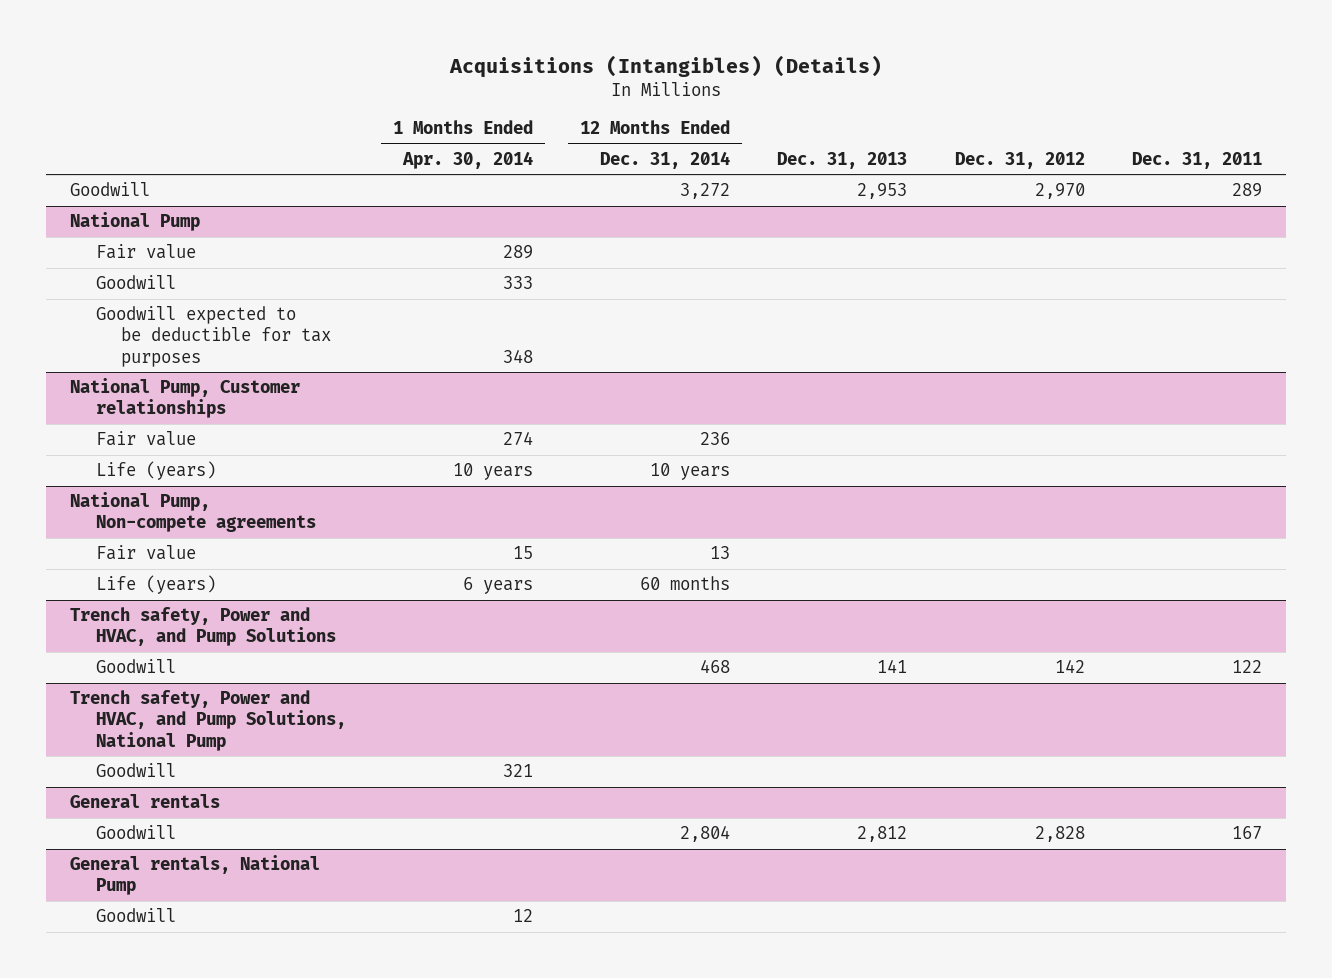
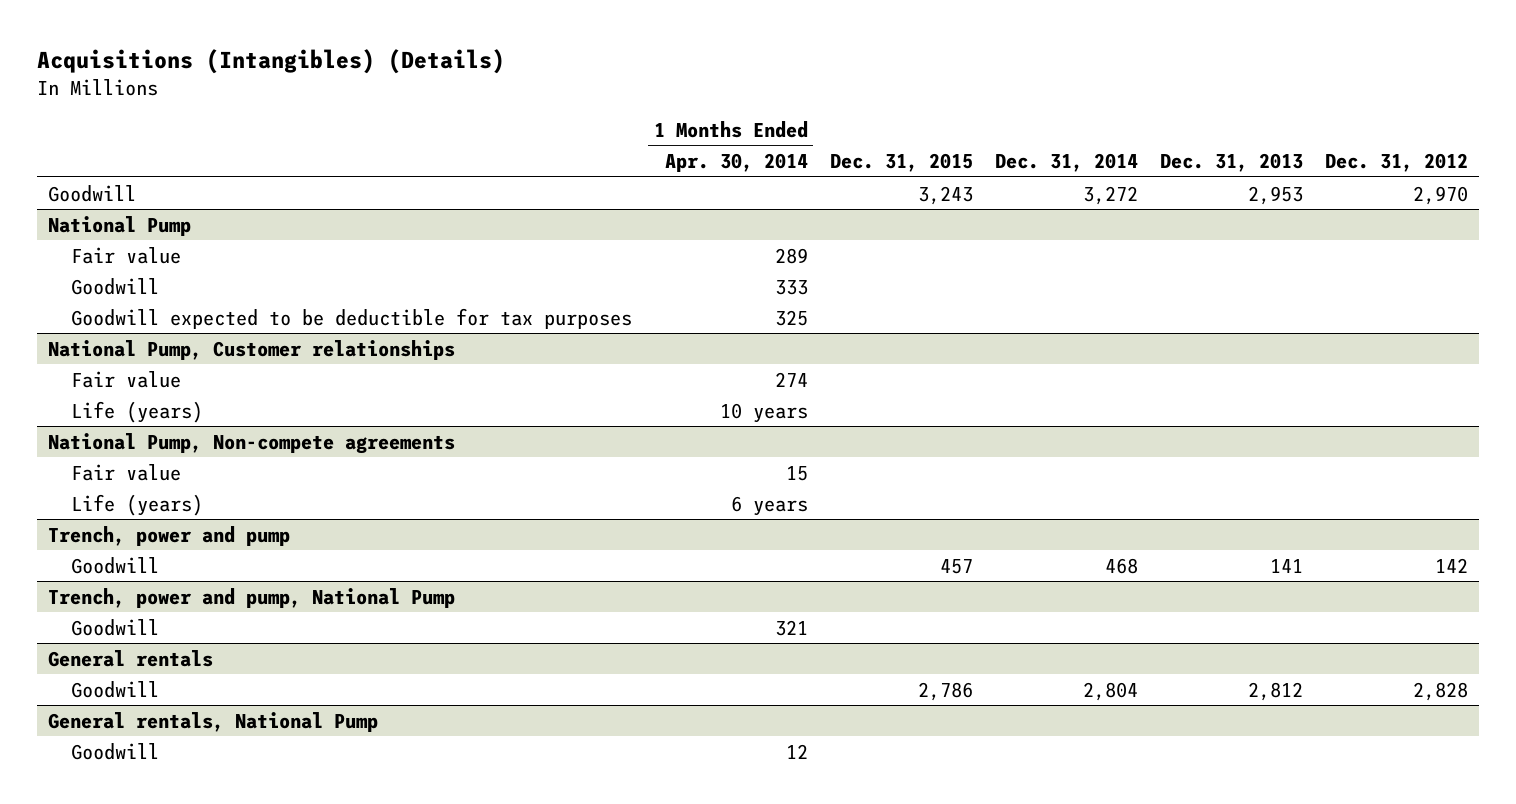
- | 1 Months Ended Apr. 30, 2014 | 12 Months Ended Dec. 31, 2014 | Dec. 31, 2013 | Dec. 31, 2012 | Dec. 31, 2011
+ | 1 Months Ended Apr. 30, 2014 | Dec. 31, 2015 | Dec. 31, 2014 | Dec. 31, 2013 | Dec. 31, 2012
@ National Pump
- Goodwill expected to be deductible for tax purposes | 348 | | | |
+ Goodwill expected to be deductible for tax purposes | 325 | | | |
- Trench safety, Power and HVAC, and Pump Solutions
+ Trench, power and pump
- Trench safety, Power and HVAC, and Pump Solutions, National Pump
+ Trench, power and pump, National Pump

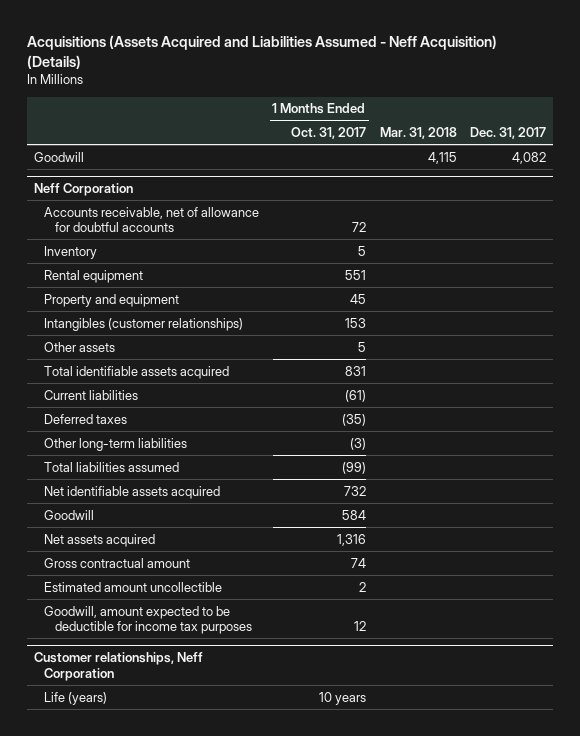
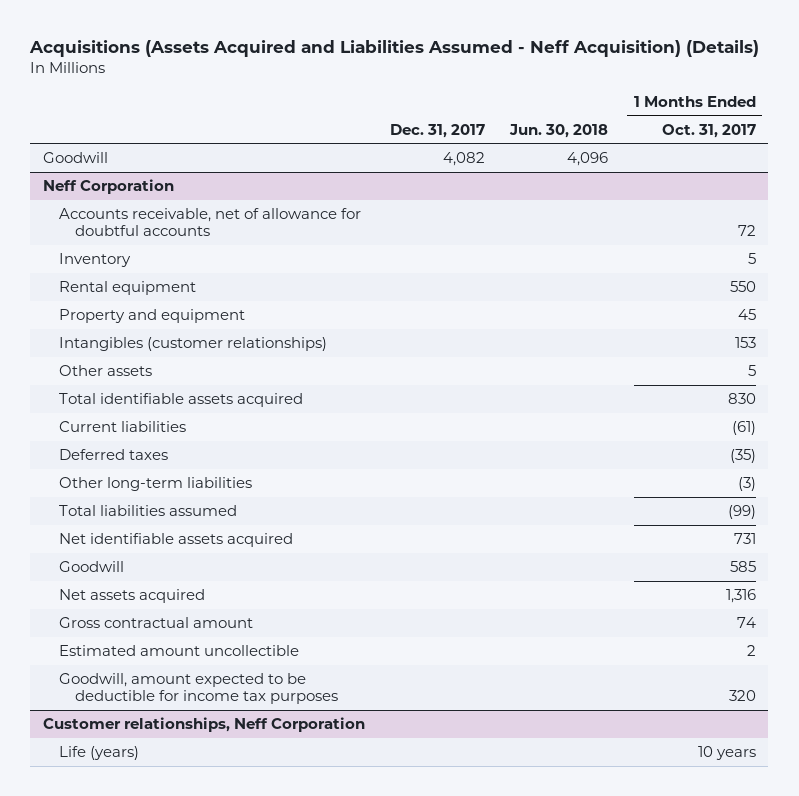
- | 1 Months Ended Oct. 31, 2017 | Mar. 31, 2018 | Dec. 31, 2017
+ | Dec. 31, 2017 | Jun. 30, 2018 | 1 Months Ended Oct. 31, 2017
@ Neff Corporation
- Rental equipment | 551 | |
+ Rental equipment | | | 550
- Total identifiable assets acquired | 831 | |
+ Total identifiable assets acquired | | | 830
- Net identifiable assets acquired | 732 | |
- Goodwill | 584 | |
+ Net identifiable assets acquired | | | 731
+ Goodwill | | | 585
- Goodwill, amount expected to be deductible for income tax purposes | 12 | |
+ Goodwill, amount expected to be deductible for income tax purposes | | | 320

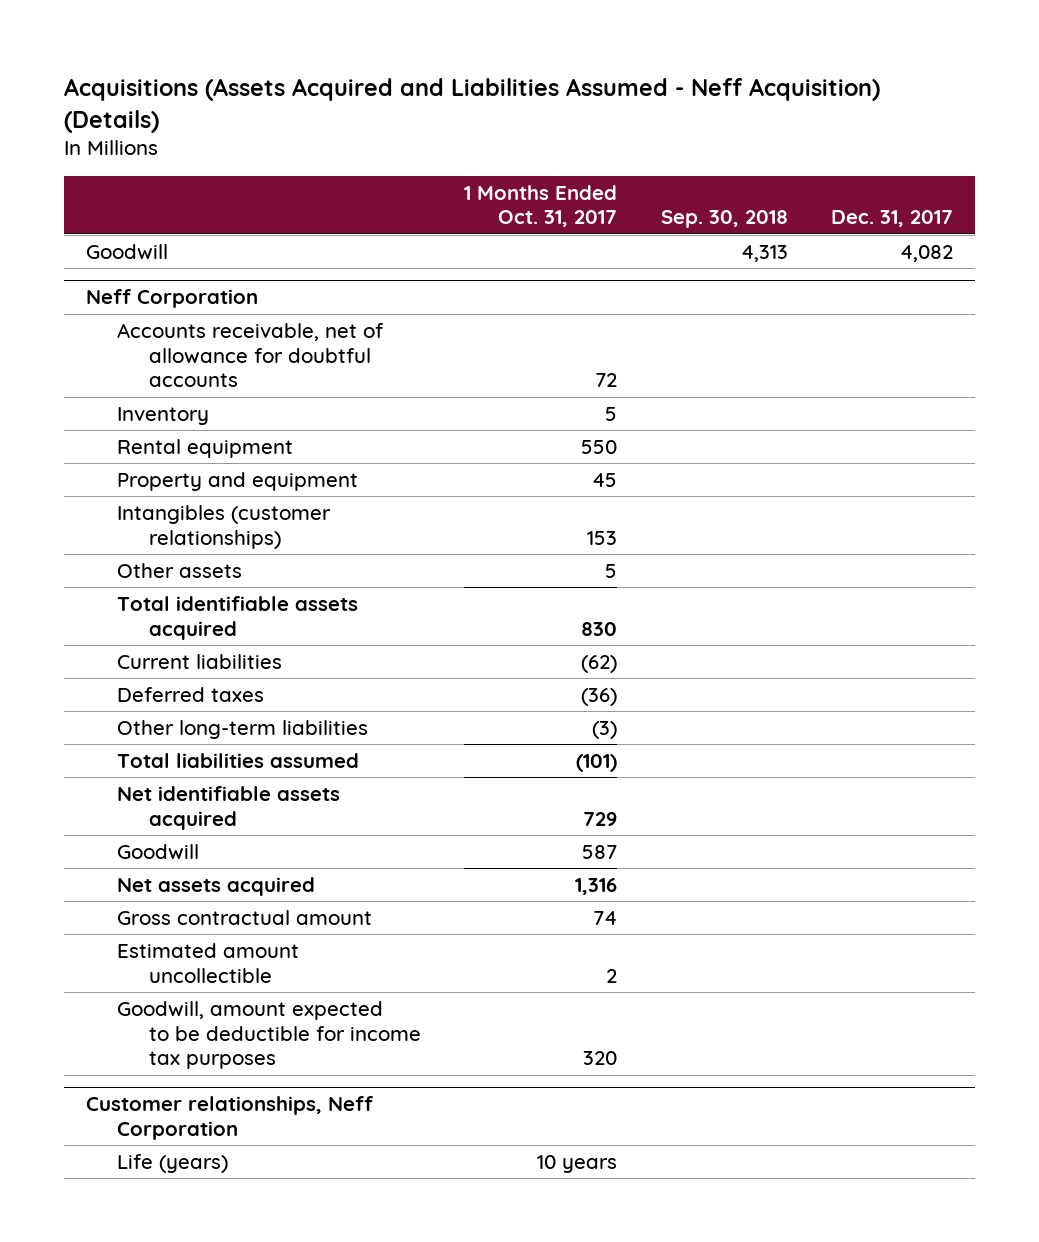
- | Dec. 31, 2017 | Jun. 30, 2018 | 1 Months Ended Oct. 31, 2017
+ | 1 Months Ended Oct. 31, 2017 | Sep. 30, 2018 | Dec. 31, 2017
@ Neff Corporation
- Current liabilities | | | (61)
- Deferred taxes | | | (35)
+ Current liabilities | (62) | |
+ Deferred taxes | (36) | |
- Total liabilities assumed | | | (99)
- Net identifiable assets acquired | | | 731
- Goodwill | | | 585
+ Total liabilities assumed | (101) | |
+ Net identifiable assets acquired | 729 | |
+ Goodwill | 587 | |

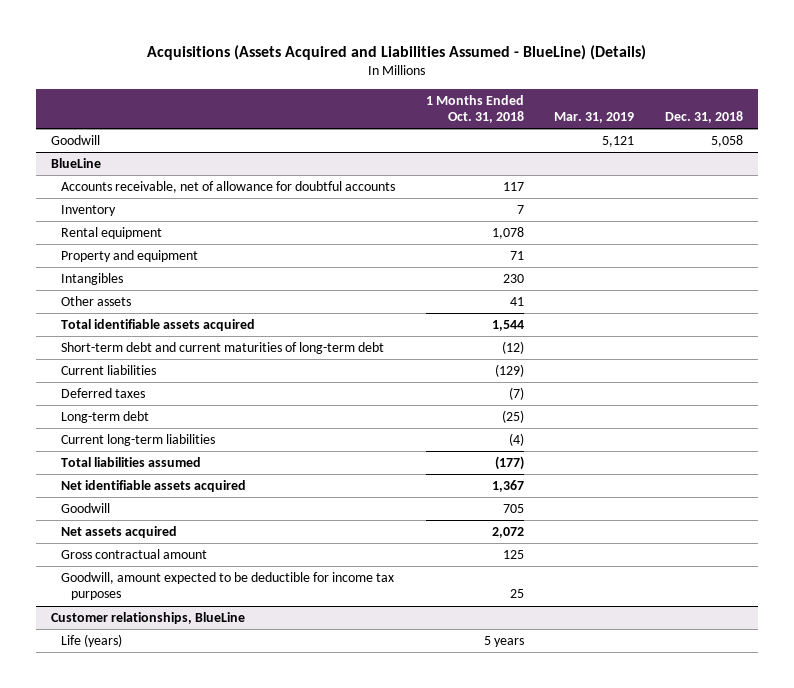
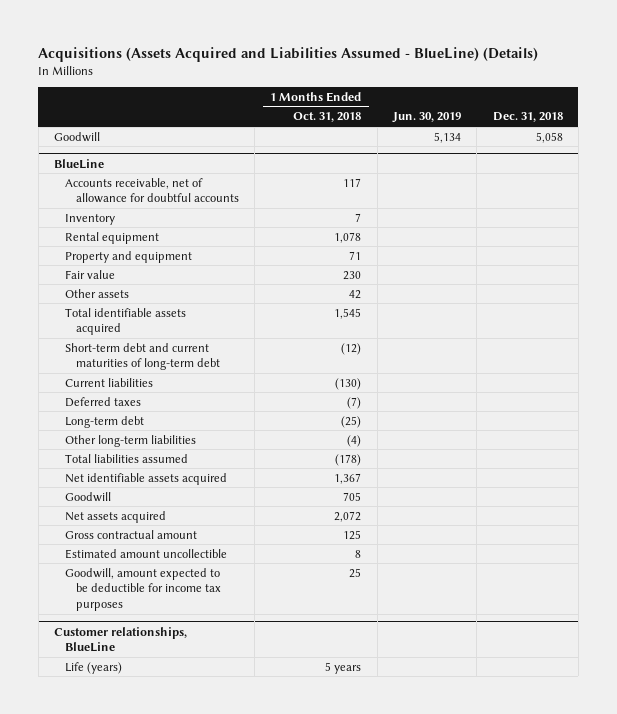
- | 1 Months Ended Oct. 31, 2018 | Mar. 31, 2019 | Dec. 31, 2018
+ | 1 Months Ended Oct. 31, 2018 | Jun. 30, 2019 | Dec. 31, 2018
@ BlueLine
- Intangibles | 230 | |
- Other assets | 41 | |
- Total identifiable assets acquired | 1,544 | |
+ Fair value | 230 | |
+ Other assets | 42 | |
+ Total identifiable assets acquired | 1,545 | |
- Current liabilities | (129) | |
+ Current liabilities | (130) | |
- Current long-term liabilities | (4) | |
- Total liabilities assumed | (177) | |
+ Other long-term liabilities | (4) | |
+ Total liabilities assumed | (178) | |
+ Estimated amount uncollectible | 8 | |

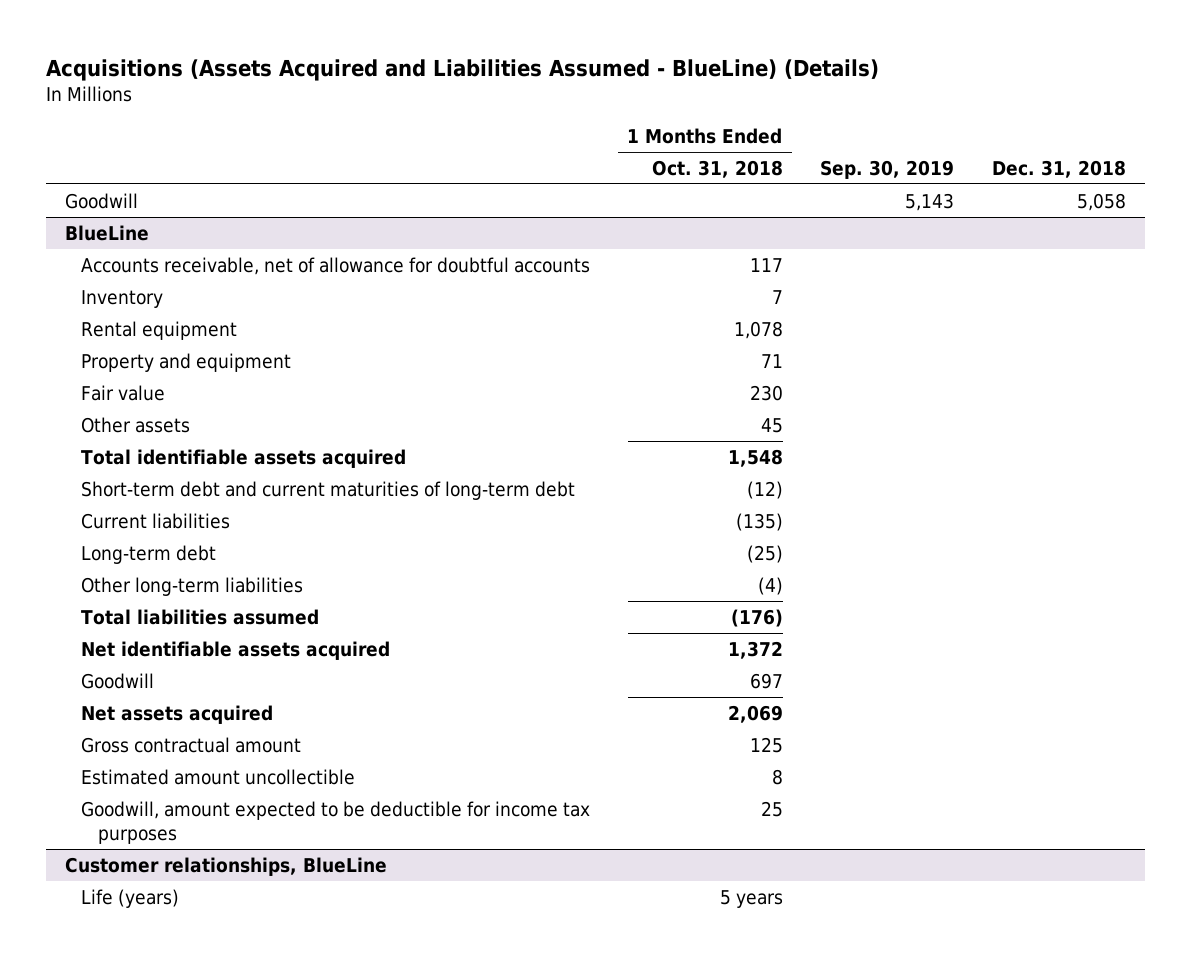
- | 1 Months Ended Oct. 31, 2018 | Jun. 30, 2019 | Dec. 31, 2018
+ | 1 Months Ended Oct. 31, 2018 | Sep. 30, 2019 | Dec. 31, 2018
@ BlueLine
- Other assets | 42 | |
- Total identifiable assets acquired | 1,545 | |
+ Other assets | 45 | |
+ Total identifiable assets acquired | 1,548 | |
- Current liabilities | (130) | |
- Deferred taxes | (7) | |
+ Current liabilities | (135) | |
- Total liabilities assumed | (178) | |
- Net identifiable assets acquired | 1,367 | |
- Goodwill | 705 | |
- Net assets acquired | 2,072 | |
+ Total liabilities assumed | (176) | |
+ Net identifiable assets acquired | 1,372 | |
+ Goodwill | 697 | |
+ Net assets acquired | 2,069 | |

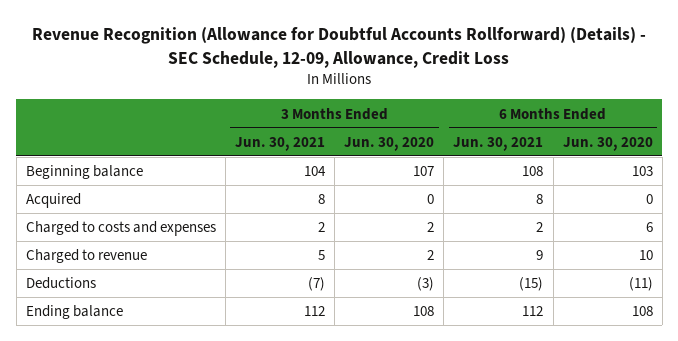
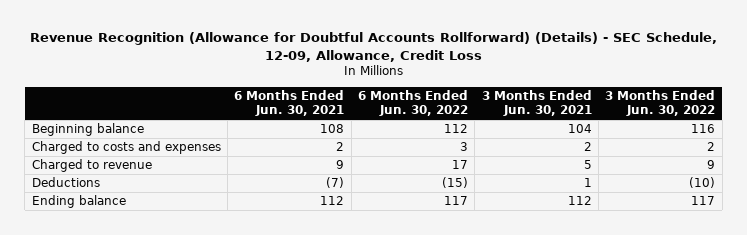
- | 3 Months Ended Jun. 30, 2021 | 3 Months Ended Jun. 30, 2020 | 6 Months Ended Jun. 30, 2021 | 6 Months Ended Jun. 30, 2020
+ | 6 Months Ended Jun. 30, 2021 | 6 Months Ended Jun. 30, 2022 | 3 Months Ended Jun. 30, 2021 | 3 Months Ended Jun. 30, 2022
- Acquired | 8 | 0 | 8 | 0
- Deductions | (7) | (3) | (15) | (11)
+ Deductions | (7) | (15) | 1 | (10)

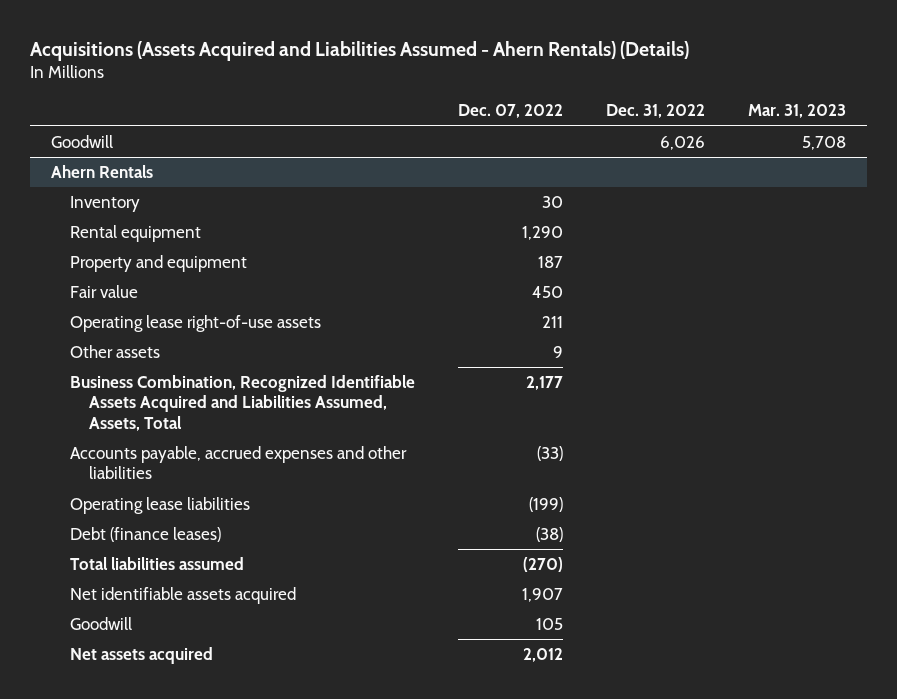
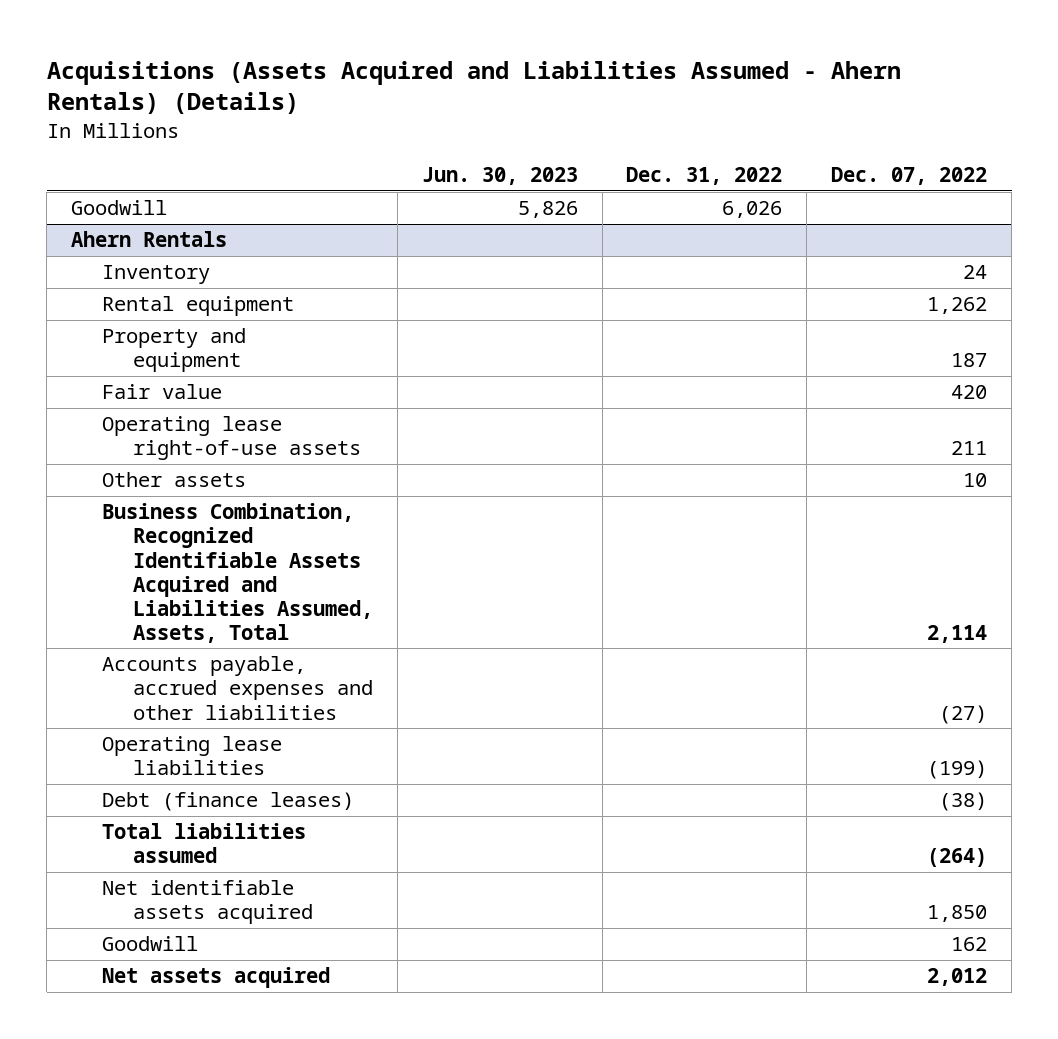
- | Dec. 07, 2022 | Dec. 31, 2022 | Mar. 31, 2023
+ | Jun. 30, 2023 | Dec. 31, 2022 | Dec. 07, 2022
@ Ahern Rentals
- Inventory | 30 | |
- Rental equipment | 1,290 | |
+ Inventory | | | 24
+ Rental equipment | | | 1,262
- Fair value | 450 | |
+ Fair value | | | 420
- Other assets | 9 | |
- Business Combination, Recognized Identifiable Assets Acquired and Liabilities Assumed, Assets, Total | 2,177 | |
- Accounts payable, accrued expenses and other liabilities | (33) | |
+ Other assets | | | 10
+ Business Combination, Recognized Identifiable Assets Acquired and Liabilities Assumed, Assets, Total | | | 2,114
+ Accounts payable, accrued expenses and other liabilities | | | (27)
- Total liabilities assumed | (270) | |
- Net identifiable assets acquired | 1,907 | |
- Goodwill | 105 | |
+ Total liabilities assumed | | | (264)
+ Net identifiable assets acquired | | | 1,850
+ Goodwill | | | 162

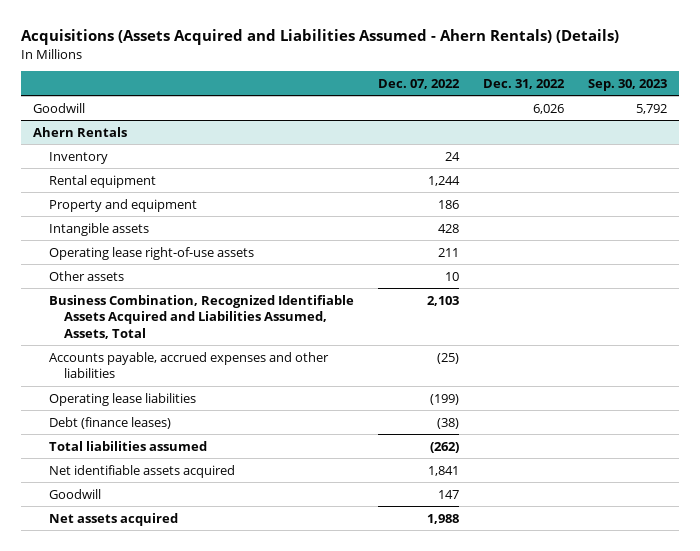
- | Jun. 30, 2023 | Dec. 31, 2022 | Dec. 07, 2022
+ | Dec. 07, 2022 | Dec. 31, 2022 | Sep. 30, 2023
@ Ahern Rentals
- Rental equipment | | | 1,262
- Property and equipment | | | 187
- Fair value | | | 420
+ Rental equipment | 1,244 | |
+ Property and equipment | 186 | |
+ Intangible assets | 428 | |
- Business Combination, Recognized Identifiable Assets Acquired and Liabilities Assumed, Assets, Total | | | 2,114
- Accounts payable, accrued expenses and other liabilities | | | (27)
+ Business Combination, Recognized Identifiable Assets Acquired and Liabilities Assumed, Assets, Total | 2,103 | |
+ Accounts payable, accrued expenses and other liabilities | (25) | |
- Total liabilities assumed | | | (264)
- Net identifiable assets acquired | | | 1,850
- Goodwill | | | 162
- Net assets acquired | | | 2,012
+ Total liabilities assumed | (262) | |
+ Net identifiable assets acquired | 1,841 | |
+ Goodwill | 147 | |
+ Net assets acquired | 1,988 | |

